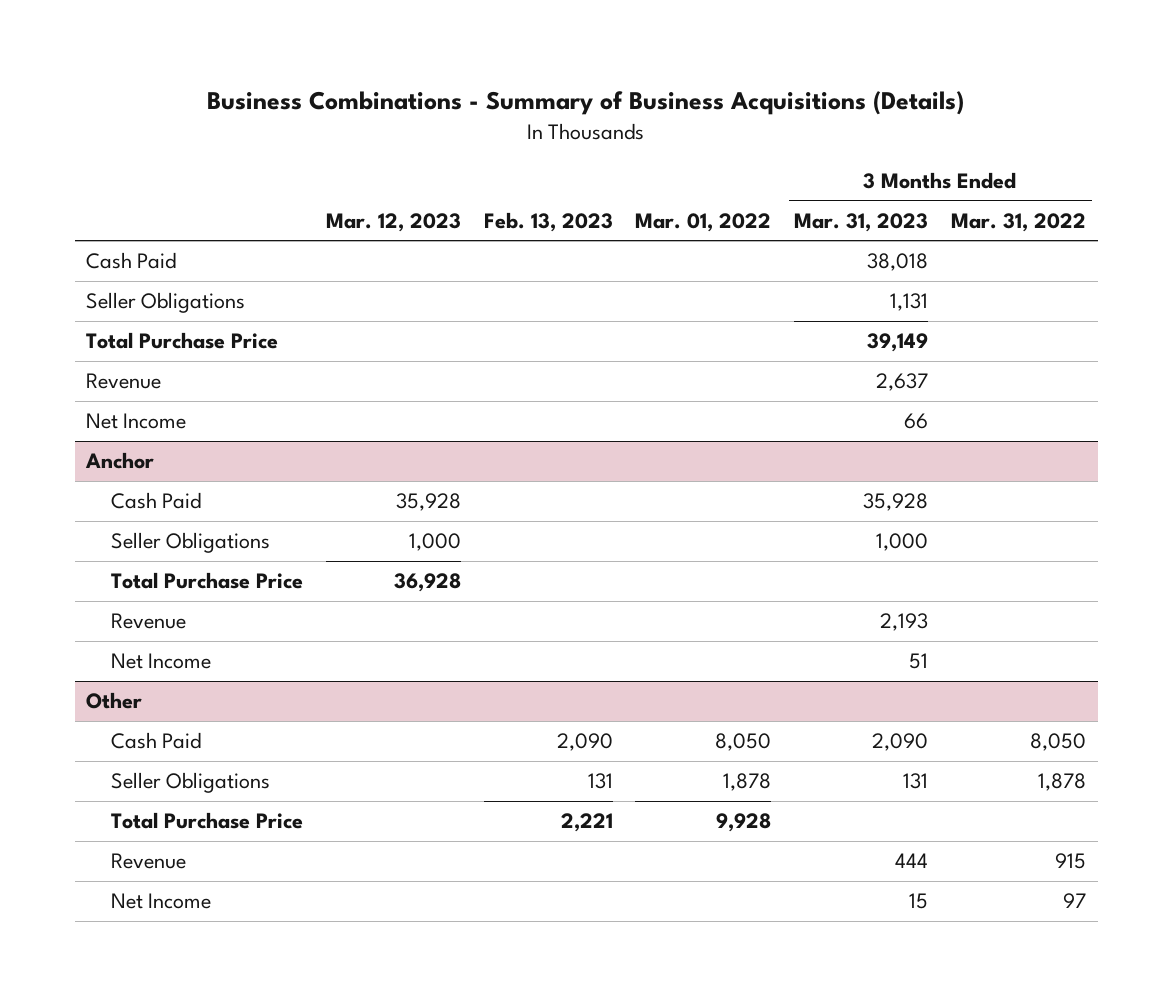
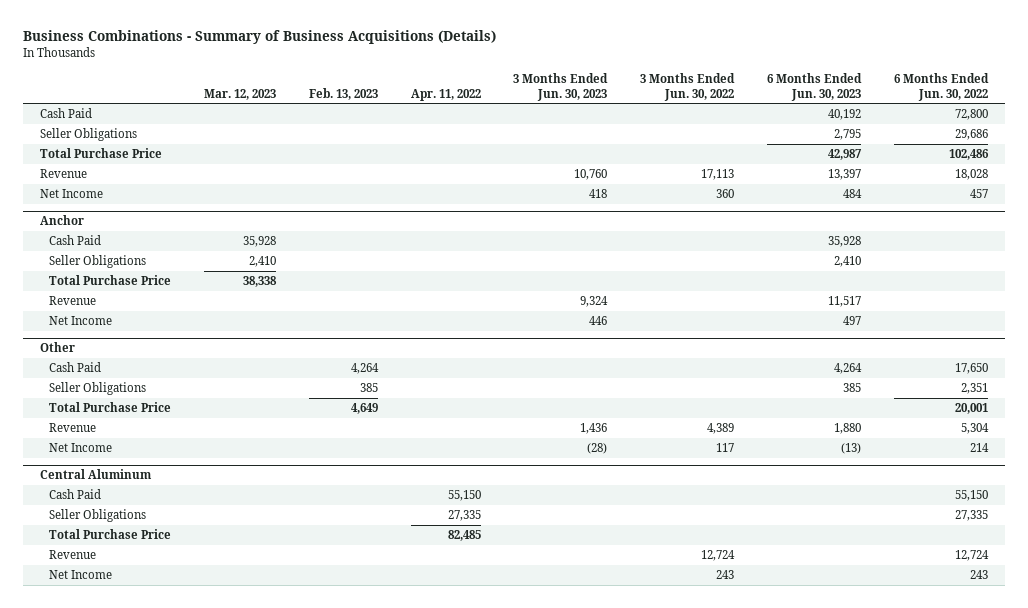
- | Mar. 12, 2023 | Feb. 13, 2023 | Mar. 01, 2022 | 3 Months Ended Mar. 31, 2023 | 3 Months Ended Mar. 31, 2022
+ | Mar. 12, 2023 | Feb. 13, 2023 | Apr. 11, 2022 | 3 Months Ended Jun. 30, 2023 | 3 Months Ended Jun. 30, 2022 | 6 Months Ended Jun. 30, 2023 | 6 Months Ended Jun. 30, 2022
@ Anchor
- Seller Obligations | 1,000 | | | 1,000 |
- Total Purchase Price | 36,928 | | | |
+ Seller Obligations | 2,410 | | | | | 2,410 |
+ Total Purchase Price | 38,338 | | | | | |
@ Other
- Cash Paid | | 2,090 | 8,050 | 2,090 | 8,050
- Seller Obligations | | 131 | 1,878 | 131 | 1,878
- Total Purchase Price | | 2,221 | 9,928 | |
+ Cash Paid | | 4,264 | | | | 4,264 | 17,650
+ Seller Obligations | | 385 | | | | 385 | 2,351
+ Total Purchase Price | | 4,649 | | | | | 20,001
+ Central Aluminum
+ Cash Paid | | | 55,150 | | | | 55,150
+ Seller Obligations | | | 27,335 | | | | 27,335
+ Total Purchase Price | | | 82,485 | | | |
+ Revenue | | | | | 12,724 | | 12,724
+ Net Income | | | | | 243 | | 243

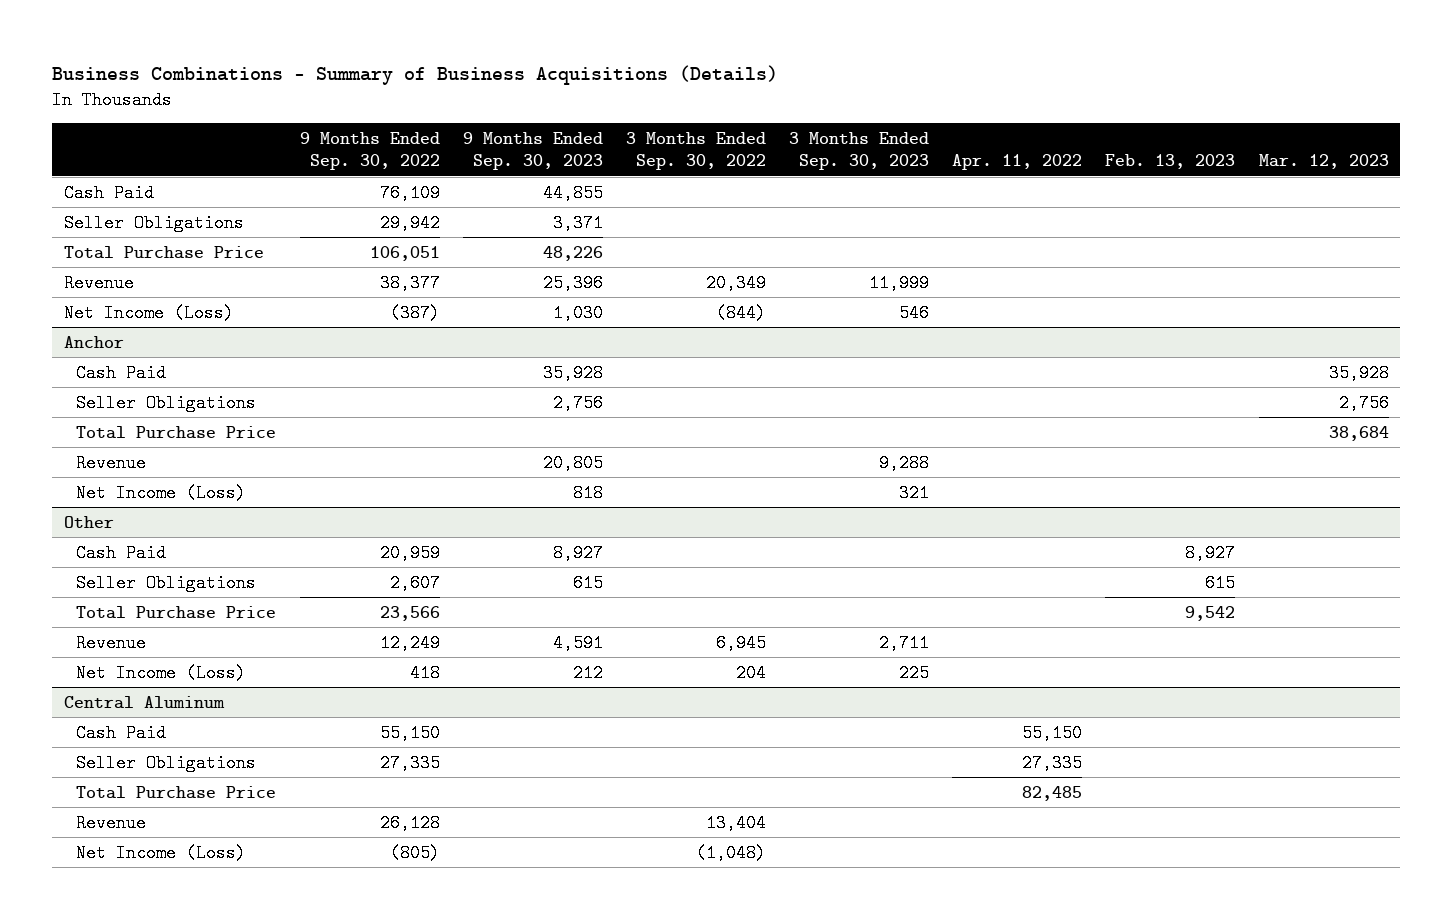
- | Mar. 12, 2023 | Feb. 13, 2023 | Apr. 11, 2022 | 3 Months Ended Jun. 30, 2023 | 3 Months Ended Jun. 30, 2022 | 6 Months Ended Jun. 30, 2023 | 6 Months Ended Jun. 30, 2022
+ | 9 Months Ended Sep. 30, 2022 | 9 Months Ended Sep. 30, 2023 | 3 Months Ended Sep. 30, 2022 | 3 Months Ended Sep. 30, 2023 | Apr. 11, 2022 | Feb. 13, 2023 | Mar. 12, 2023
- Net Income | | | | 418 | 360 | 484 | 457
+ Net Income (Loss) | (387) | 1,030 | (844) | 546 | | |
@ Anchor
- Seller Obligations | 2,410 | | | | | 2,410 |
- Total Purchase Price | 38,338 | | | | | |
+ Seller Obligations | | 2,756 | | | | | 2,756
+ Total Purchase Price | | | | | | | 38,684
- Net Income | | | | 446 | | 497 |
+ Net Income (Loss) | | 818 | | 321 | | |
@ Other
- Cash Paid | | 4,264 | | | | 4,264 | 17,650
- Seller Obligations | | 385 | | | | 385 | 2,351
- Total Purchase Price | | 4,649 | | | | | 20,001
+ Cash Paid | 20,959 | 8,927 | | | | 8,927 |
+ Seller Obligations | 2,607 | 615 | | | | 615 |
+ Total Purchase Price | 23,566 | | | | | 9,542 |
- Net Income | | | | (28) | 117 | (13) | 214
+ Net Income (Loss) | 418 | 212 | 204 | 225 | | |
@ Central Aluminum
- Net Income | | | | | 243 | | 243
+ Net Income (Loss) | (805) | | (1,048) | | | |

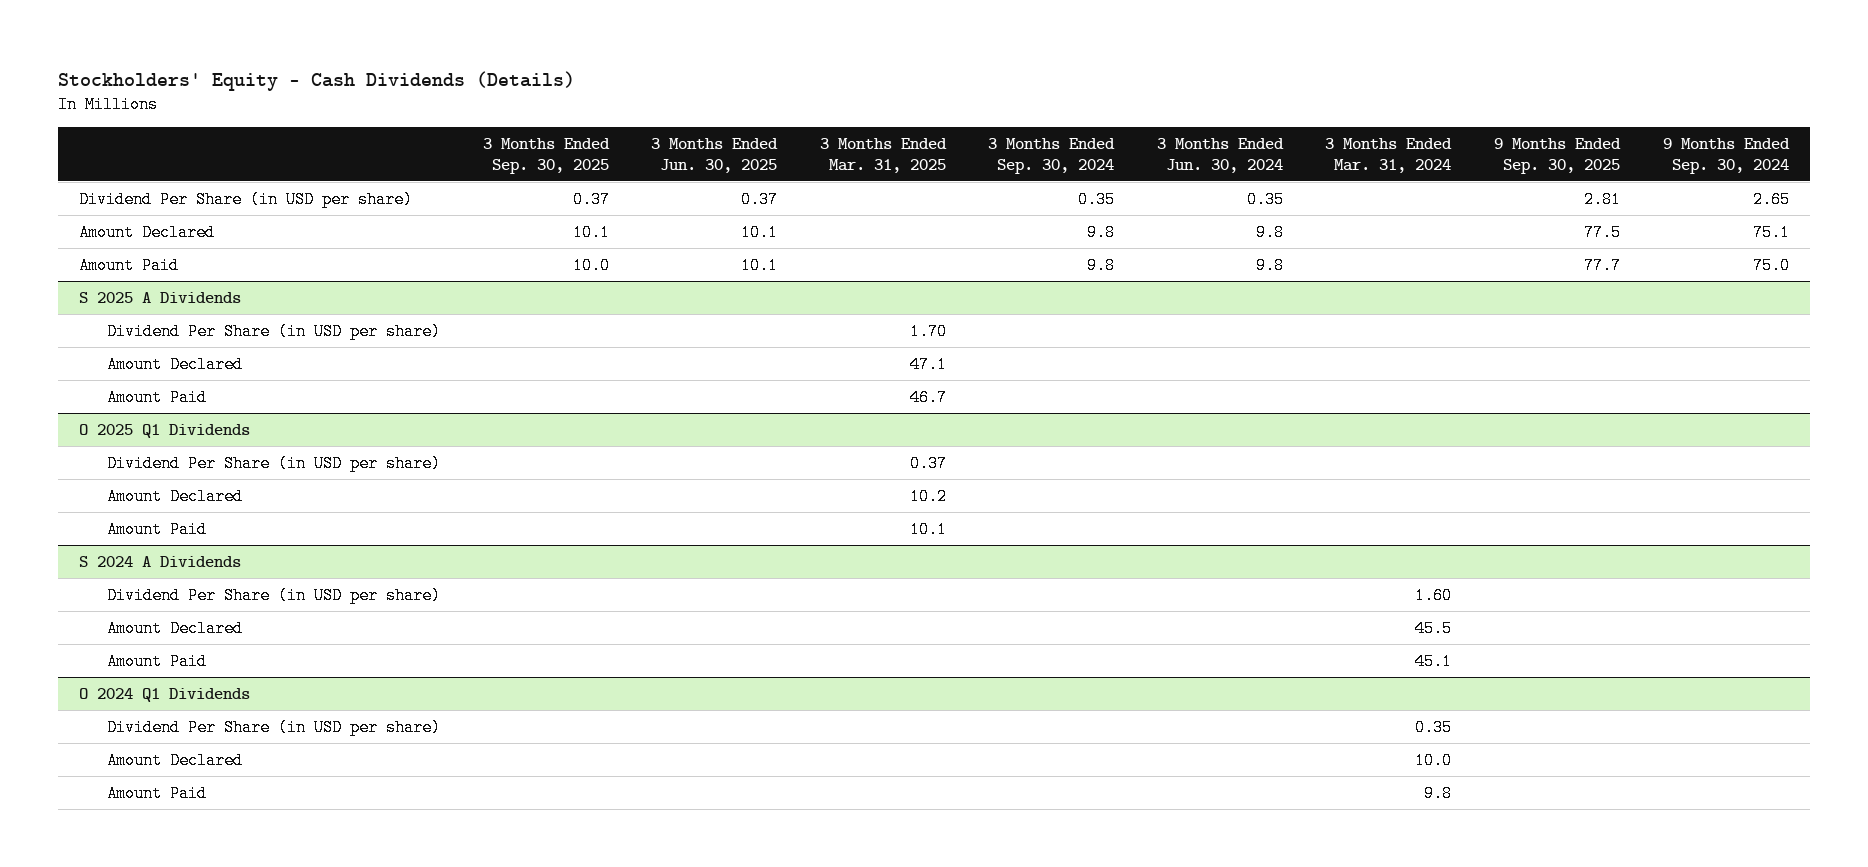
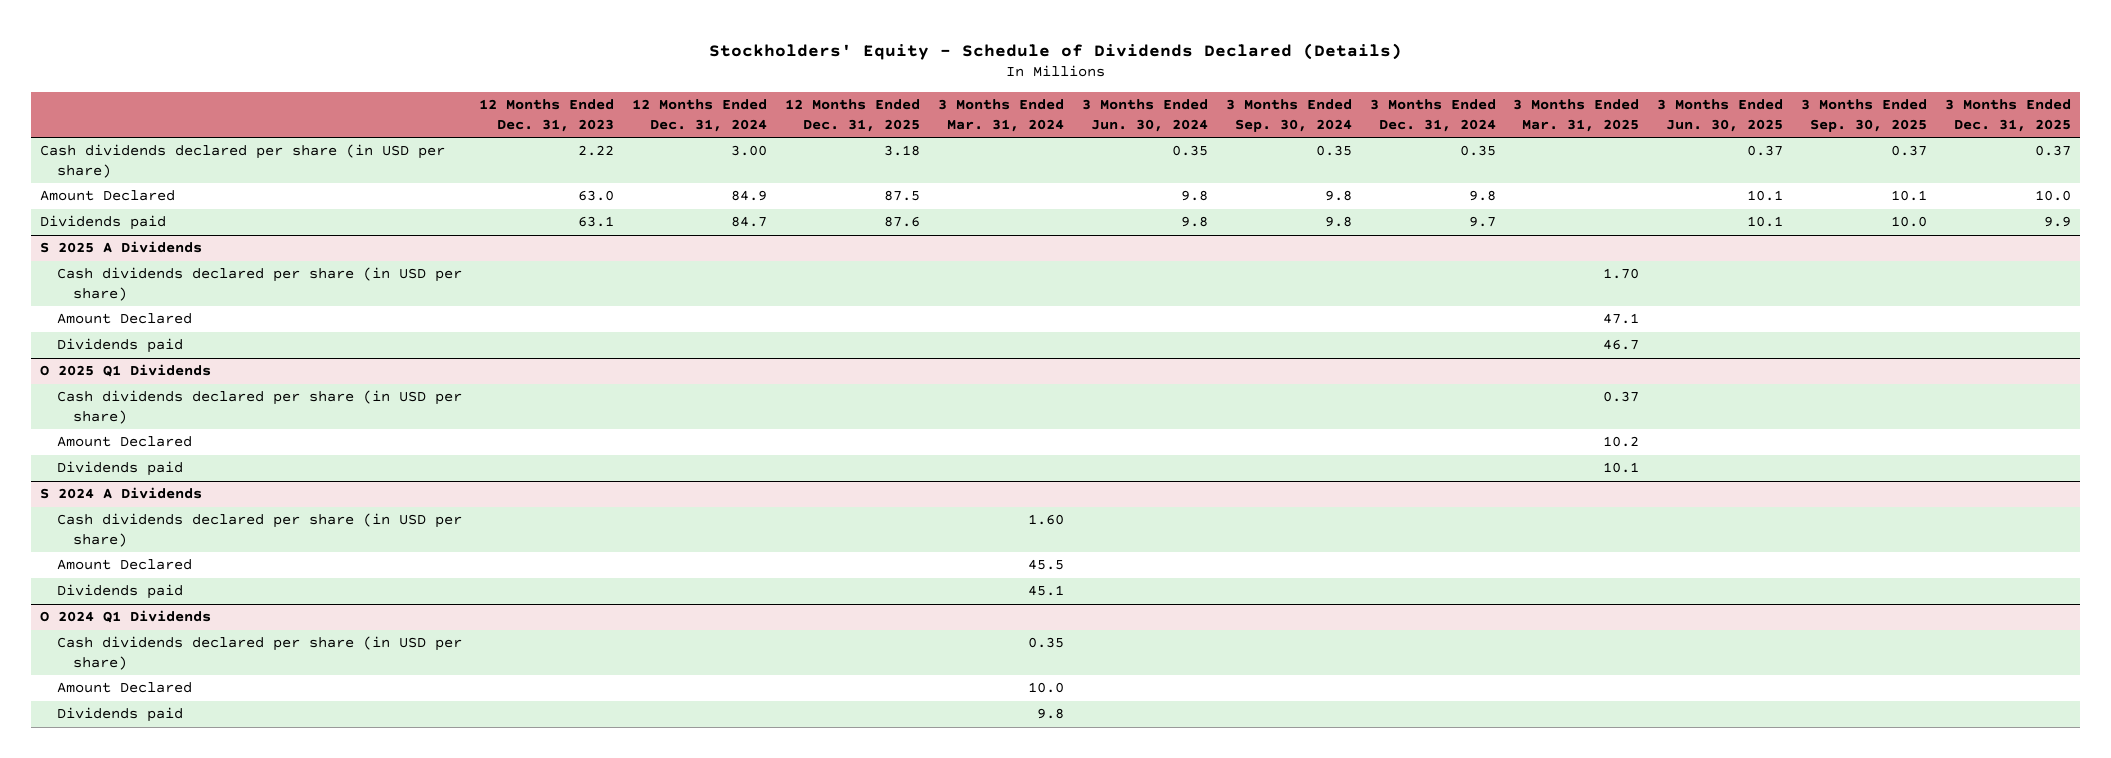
- Stockholders' Equity - Cash Dividends (Details)
+ Stockholders' Equity - Schedule of Dividends Declared (Details)
- | 3 Months Ended Sep. 30, 2025 | 3 Months Ended Jun. 30, 2025 | 3 Months Ended Mar. 31, 2025 | 3 Months Ended Sep. 30, 2024 | 3 Months Ended Jun. 30, 2024 | 3 Months Ended Mar. 31, 2024 | 9 Months Ended Sep. 30, 2025 | 9 Months Ended Sep. 30, 2024
+ | 12 Months Ended Dec. 31, 2023 | 12 Months Ended Dec. 31, 2024 | 12 Months Ended Dec. 31, 2025 | 3 Months Ended Mar. 31, 2024 | 3 Months Ended Jun. 30, 2024 | 3 Months Ended Sep. 30, 2024 | 3 Months Ended Dec. 31, 2024 | 3 Months Ended Mar. 31, 2025 | 3 Months Ended Jun. 30, 2025 | 3 Months Ended Sep. 30, 2025 | 3 Months Ended Dec. 31, 2025
- Dividend Per Share (in USD per share) | 0.37 | 0.37 | | 0.35 | 0.35 | | 2.81 | 2.65
+ Cash dividends declared per share (in USD per share) | 2.22 | 3.00 | 3.18 | | 0.35 | 0.35 | 0.35 | | 0.37 | 0.37 | 0.37
- Amount Paid | 10.0 | 10.1 | | 9.8 | 9.8 | | 77.7 | 75.0
+ Dividends paid | 63.1 | 84.7 | 87.6 | | 9.8 | 9.8 | 9.7 | | 10.1 | 10.0 | 9.9
@ S 2025 A Dividends
- Dividend Per Share (in USD per share) | | | 1.70 | | | | |
+ Cash dividends declared per share (in USD per share) | | | | | | | | 1.70 | | |
- Amount Paid | | | 46.7 | | | | |
+ Dividends paid | | | | | | | | 46.7 | | |
@ O 2025 Q1 Dividends
- Dividend Per Share (in USD per share) | | | 0.37 | | | | |
+ Cash dividends declared per share (in USD per share) | | | | | | | | 0.37 | | |
- Amount Paid | | | 10.1 | | | | |
+ Dividends paid | | | | | | | | 10.1 | | |
@ S 2024 A Dividends
- Dividend Per Share (in USD per share) | | | | | | 1.60 | |
+ Cash dividends declared per share (in USD per share) | | | | 1.60 | | | | | | |
- Amount Paid | | | | | | 45.1 | |
+ Dividends paid | | | | 45.1 | | | | | | |
@ O 2024 Q1 Dividends
- Dividend Per Share (in USD per share) | | | | | | 0.35 | |
+ Cash dividends declared per share (in USD per share) | | | | 0.35 | | | | | | |
- Amount Paid | | | | | | 9.8 | |
+ Dividends paid | | | | 9.8 | | | | | | |

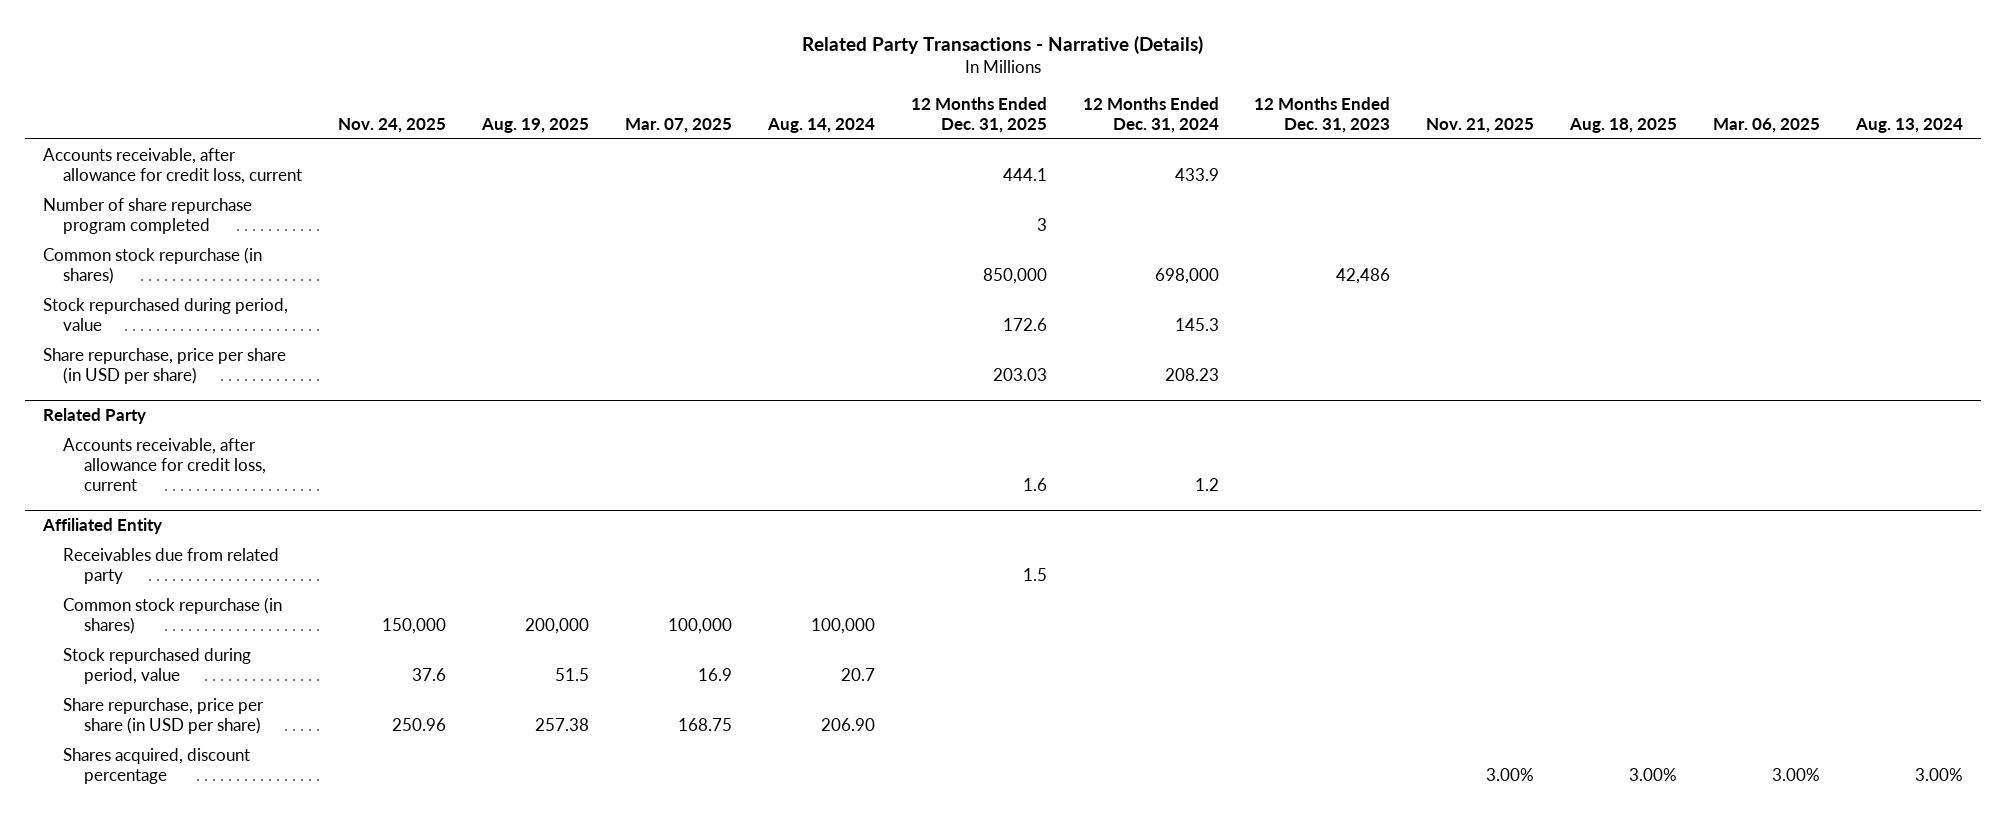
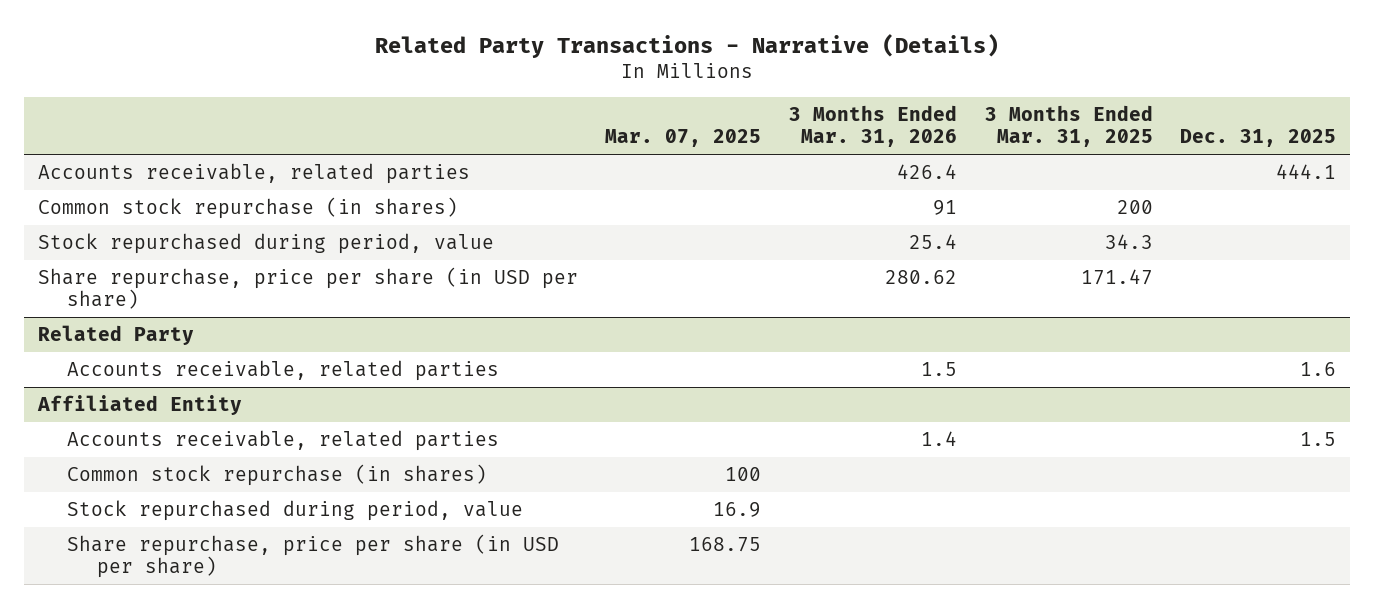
- | Nov. 24, 2025 | Aug. 19, 2025 | Mar. 07, 2025 | Aug. 14, 2024 | 12 Months Ended Dec. 31, 2025 | 12 Months Ended Dec. 31, 2024 | 12 Months Ended Dec. 31, 2023 | Nov. 21, 2025 | Aug. 18, 2025 | Mar. 06, 2025 | Aug. 13, 2024
+ | Mar. 07, 2025 | 3 Months Ended Mar. 31, 2026 | 3 Months Ended Mar. 31, 2025 | Dec. 31, 2025
- Accounts receivable, after allowance for credit loss, current | | | | | 444.1 | 433.9 | | | | |
- Number of share repurchase program completed | | | | | 3 | | | | | |
+ Accounts receivable, related parties | | 426.4 | | 444.1
@ Related Party
- Accounts receivable, after allowance for credit loss, current | | | | | 1.6 | 1.2 | | | | |
+ Accounts receivable, related parties | | 1.5 | | 1.6
@ Affiliated Entity
- Receivables due from related party | | | | | 1.5 | | | | | |
- Common stock repurchase (in shares) | 150,000 | 200,000 | 100,000 | 100,000 | | | | | | |
+ Accounts receivable, related parties | | 1.4 | | 1.5
+ Common stock repurchase (in shares) | 100 | | |
- Shares acquired, discount percentage | | | | | | | | 3.00% | 3.00% | 3.00% | 3.00%

